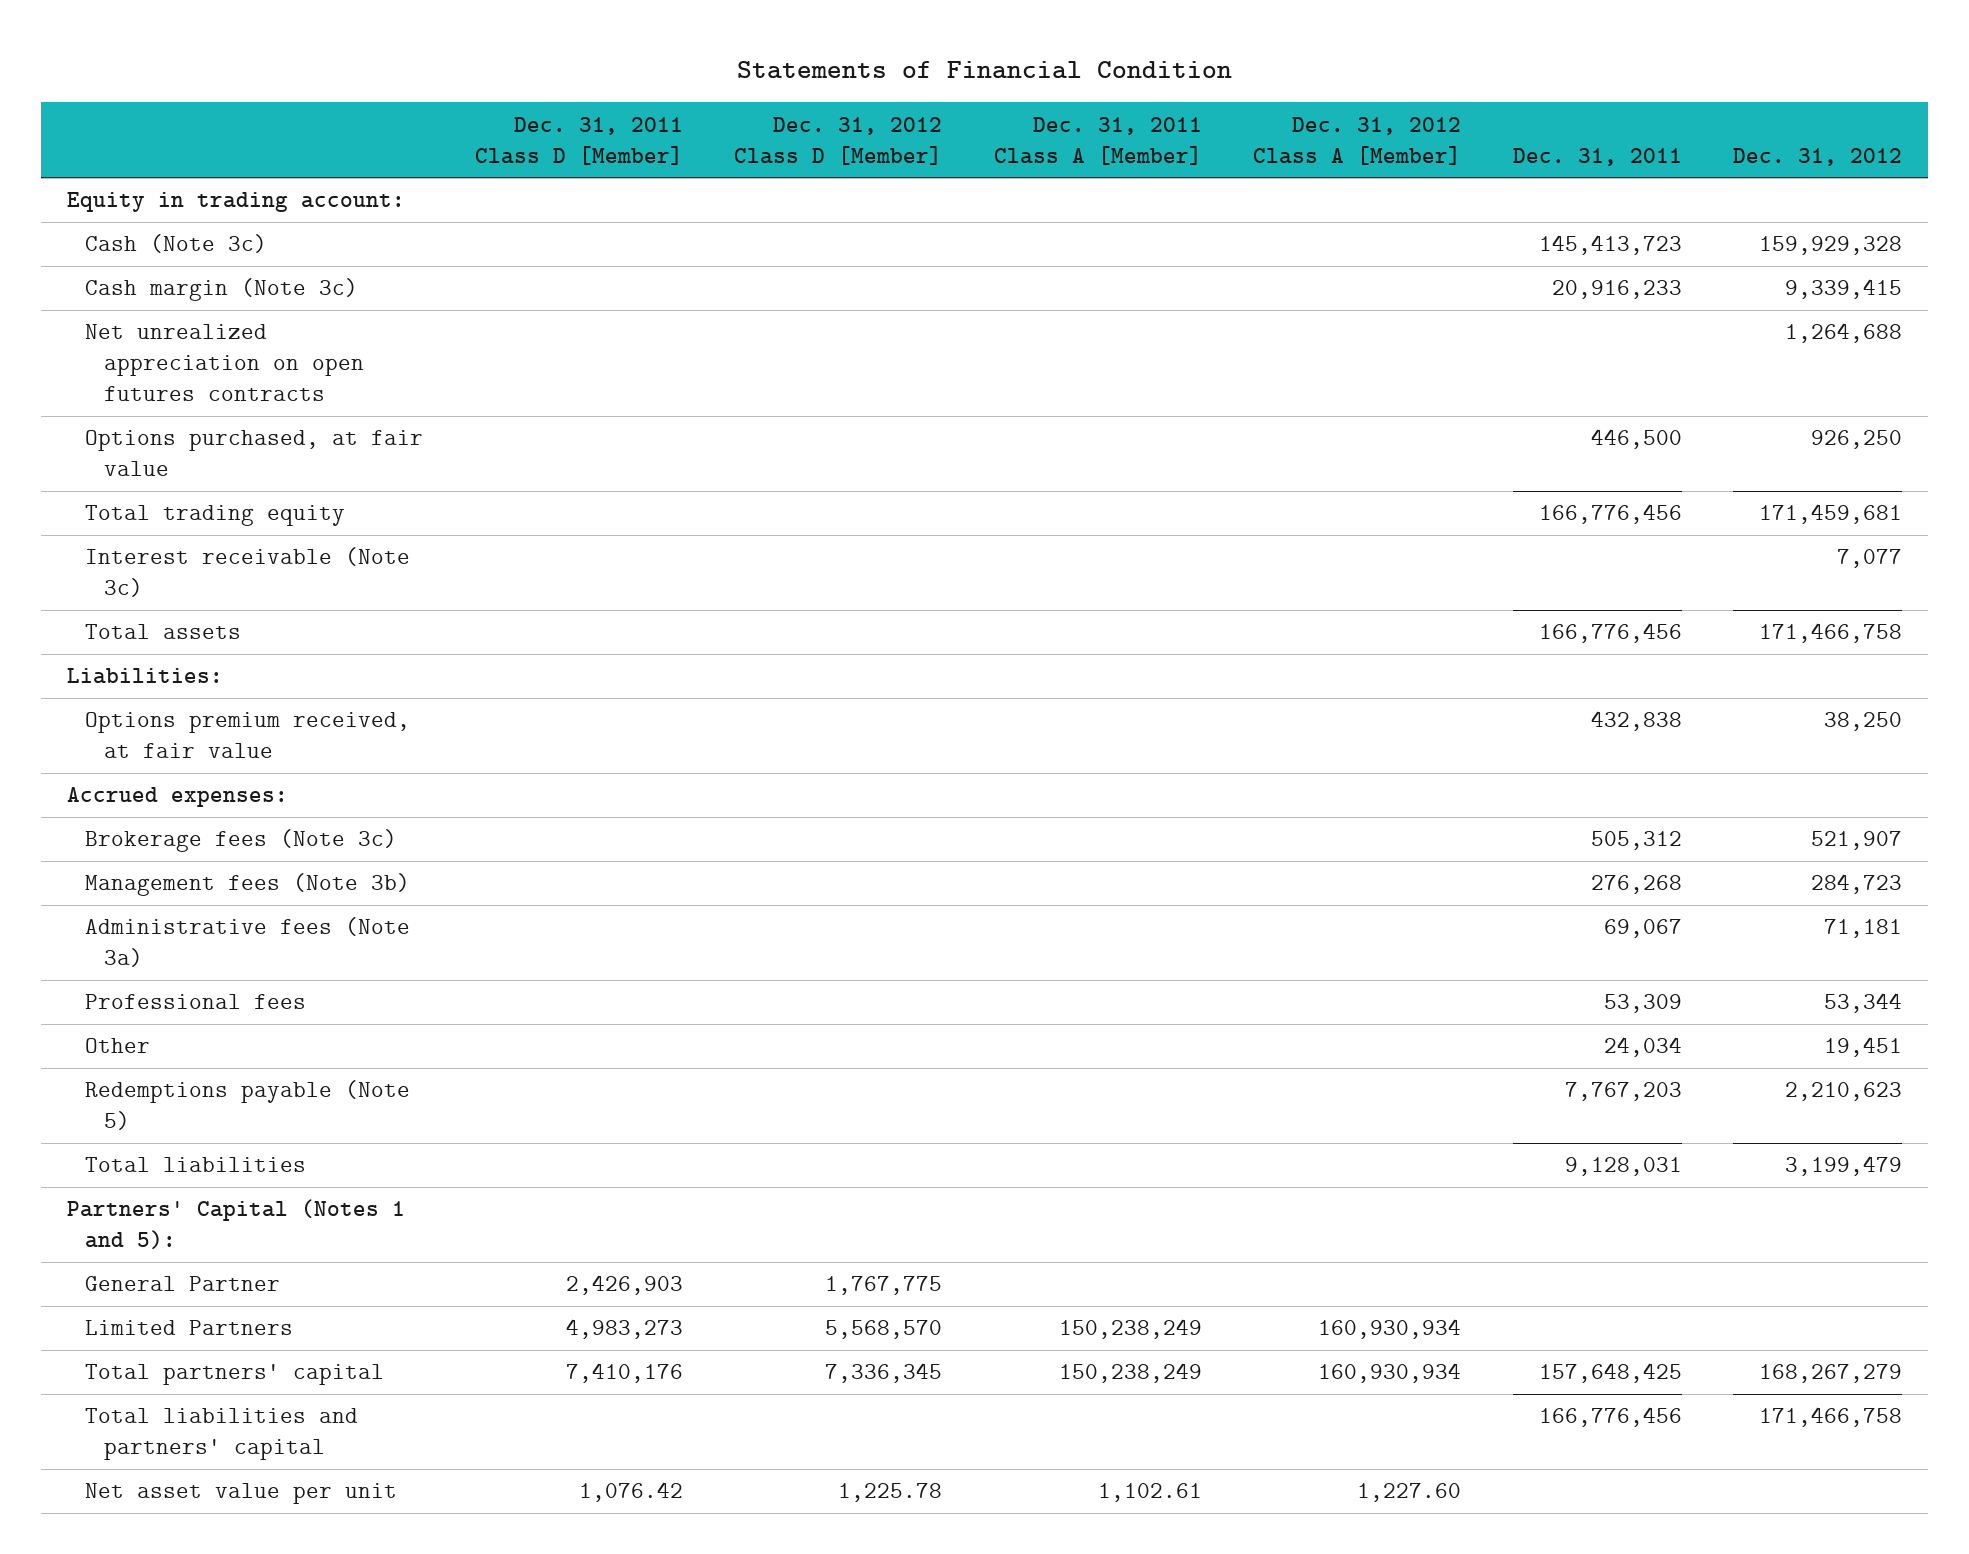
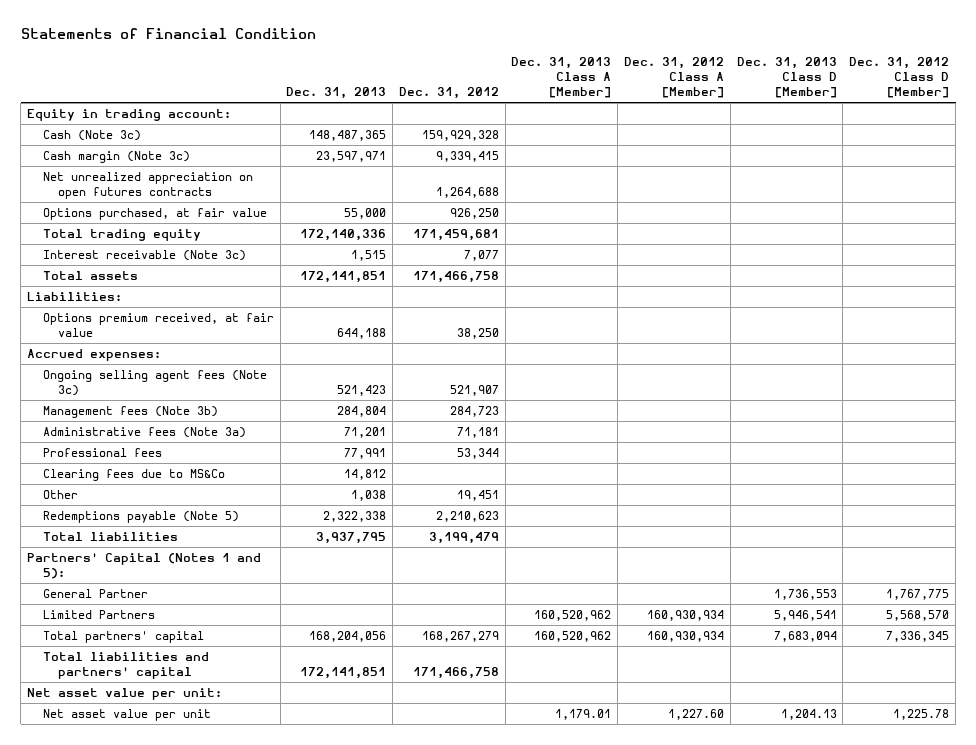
- | Dec. 31, 2011 Class D [Member] | Dec. 31, 2012 Class D [Member] | Dec. 31, 2011 Class A [Member] | Dec. 31, 2012 Class A [Member] | Dec. 31, 2011 | Dec. 31, 2012
+ | Dec. 31, 2013 | Dec. 31, 2012 | Dec. 31, 2013 Class A [Member] | Dec. 31, 2012 Class A [Member] | Dec. 31, 2013 Class D [Member] | Dec. 31, 2012 Class D [Member]
- Brokerage fees (Note 3c) | | | | | 505,312 | 521,907
+ Ongoing selling agent fees (Note 3c) | 521,423 | 521,907 | | | |
+ Clearing fees due to MS&Co | 14,812 | | | | |
+ Net asset value per unit:

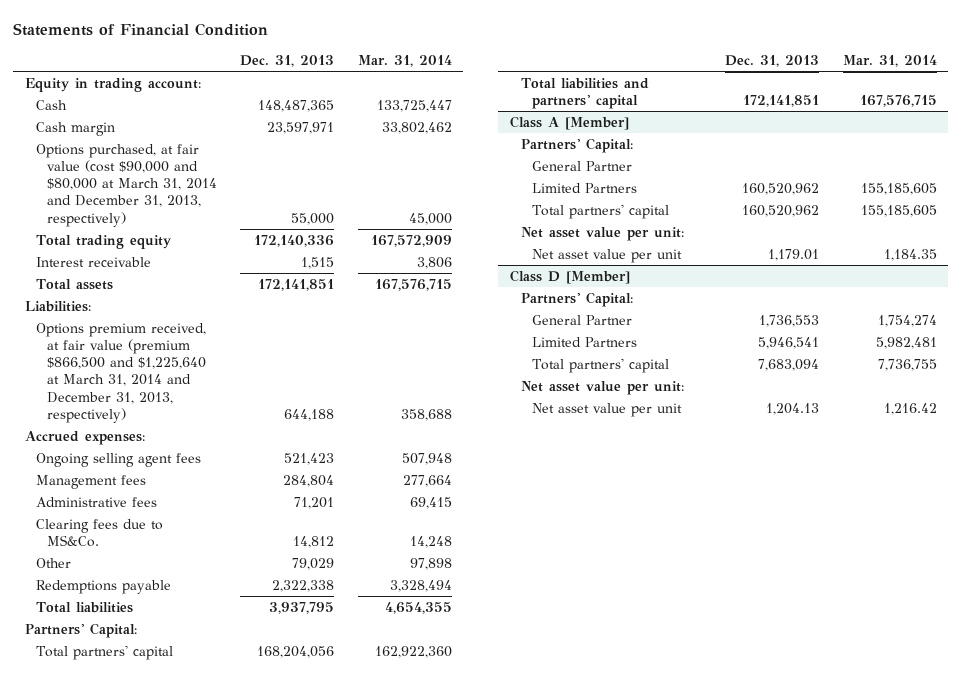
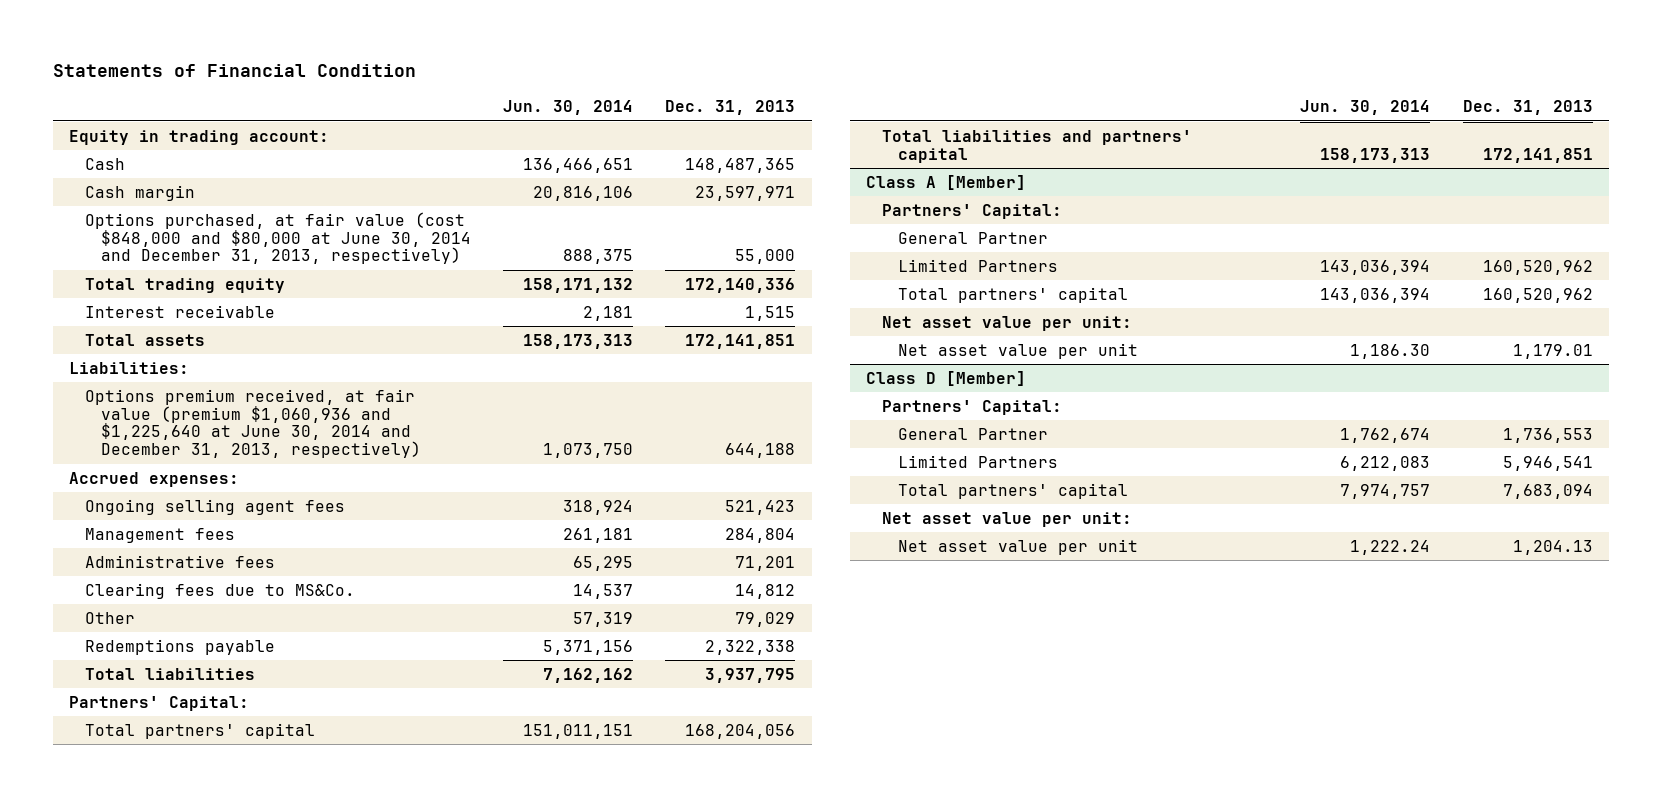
- | Dec. 31, 2013 | Mar. 31, 2014
+ | Jun. 30, 2014 | Dec. 31, 2013
- Options purchased, at fair value (cost $90,000 and $80,000 at March 31, 2014 and December 31, 2013, respectively) | 55,000 | 45,000
+ Options purchased, at fair value (cost $848,000 and $80,000 at June 30, 2014 and December 31, 2013, respectively) | 888,375 | 55,000
- Options premium received, at fair value (premium $866,500 and $1,225,640 at March 31, 2014 and December 31, 2013, respectively) | 644,188 | 358,688
+ Options premium received, at fair value (premium $1,060,936 and $1,225,640 at June 30, 2014 and December 31, 2013, respectively) | 1,073,750 | 644,188

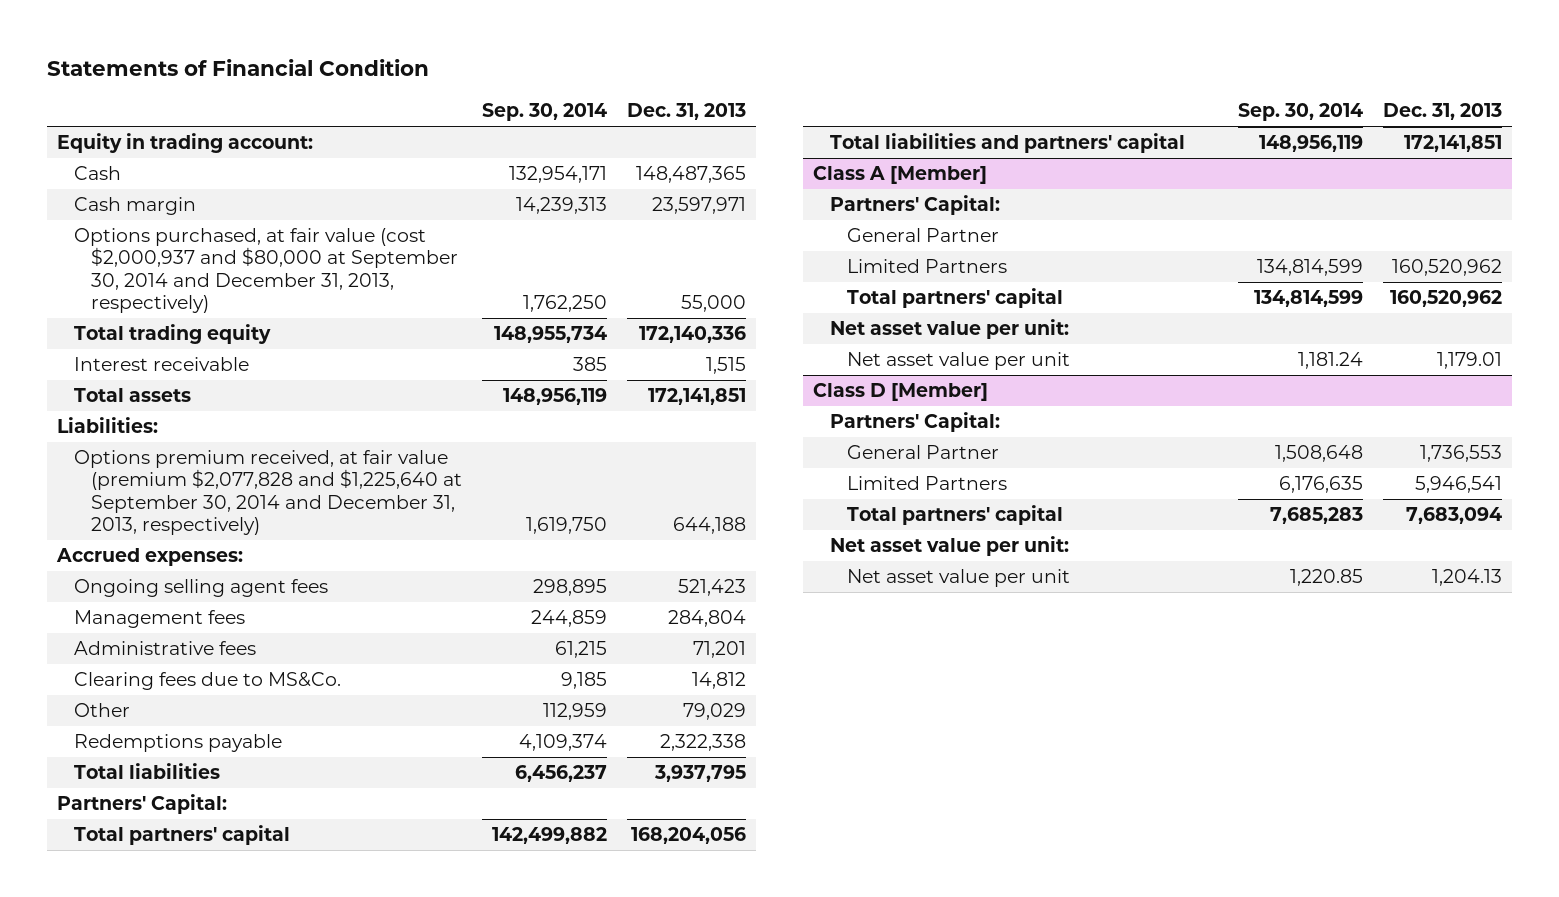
- | Jun. 30, 2014 | Dec. 31, 2013
+ | Sep. 30, 2014 | Dec. 31, 2013
- Options purchased, at fair value (cost $848,000 and $80,000 at June 30, 2014 and December 31, 2013, respectively) | 888,375 | 55,000
+ Options purchased, at fair value (cost $2,000,937 and $80,000 at September 30, 2014 and December 31, 2013, respectively) | 1,762,250 | 55,000
- Options premium received, at fair value (premium $1,060,936 and $1,225,640 at June 30, 2014 and December 31, 2013, respectively) | 1,073,750 | 644,188
+ Options premium received, at fair value (premium $2,077,828 and $1,225,640 at September 30, 2014 and December 31, 2013, respectively) | 1,619,750 | 644,188

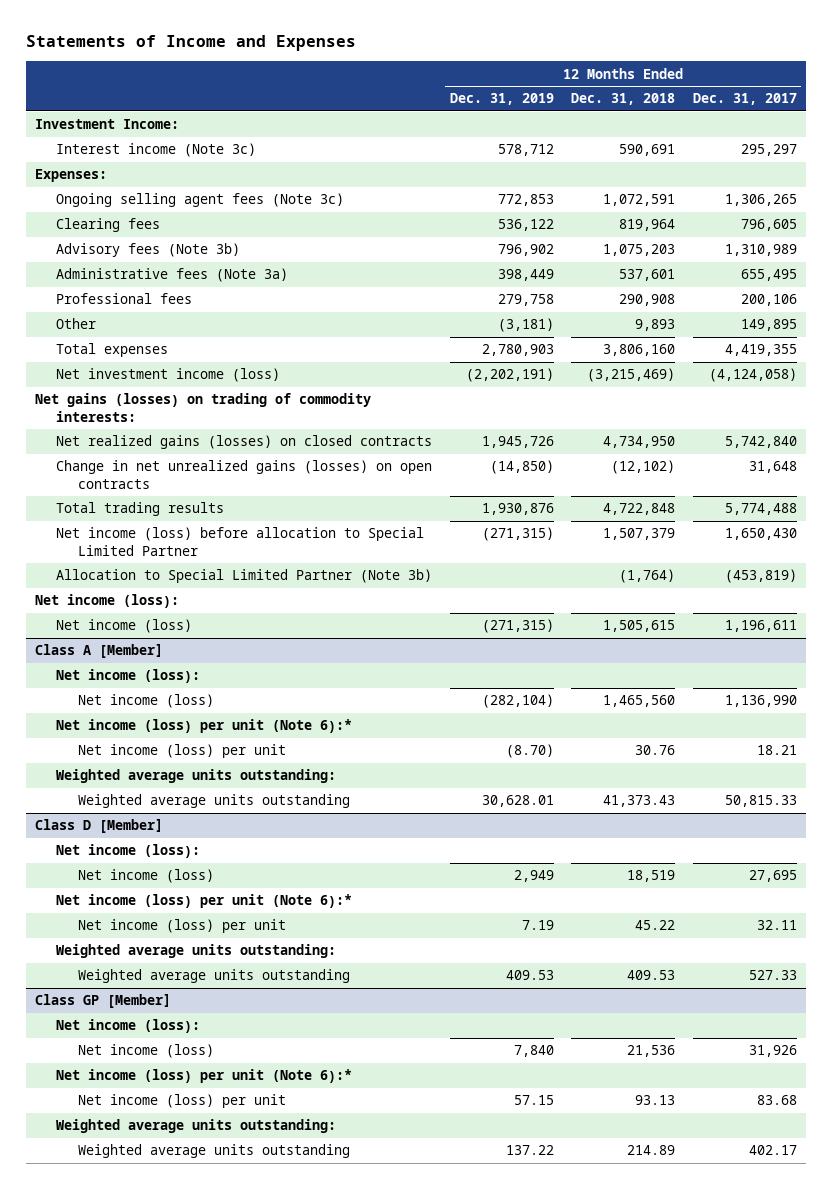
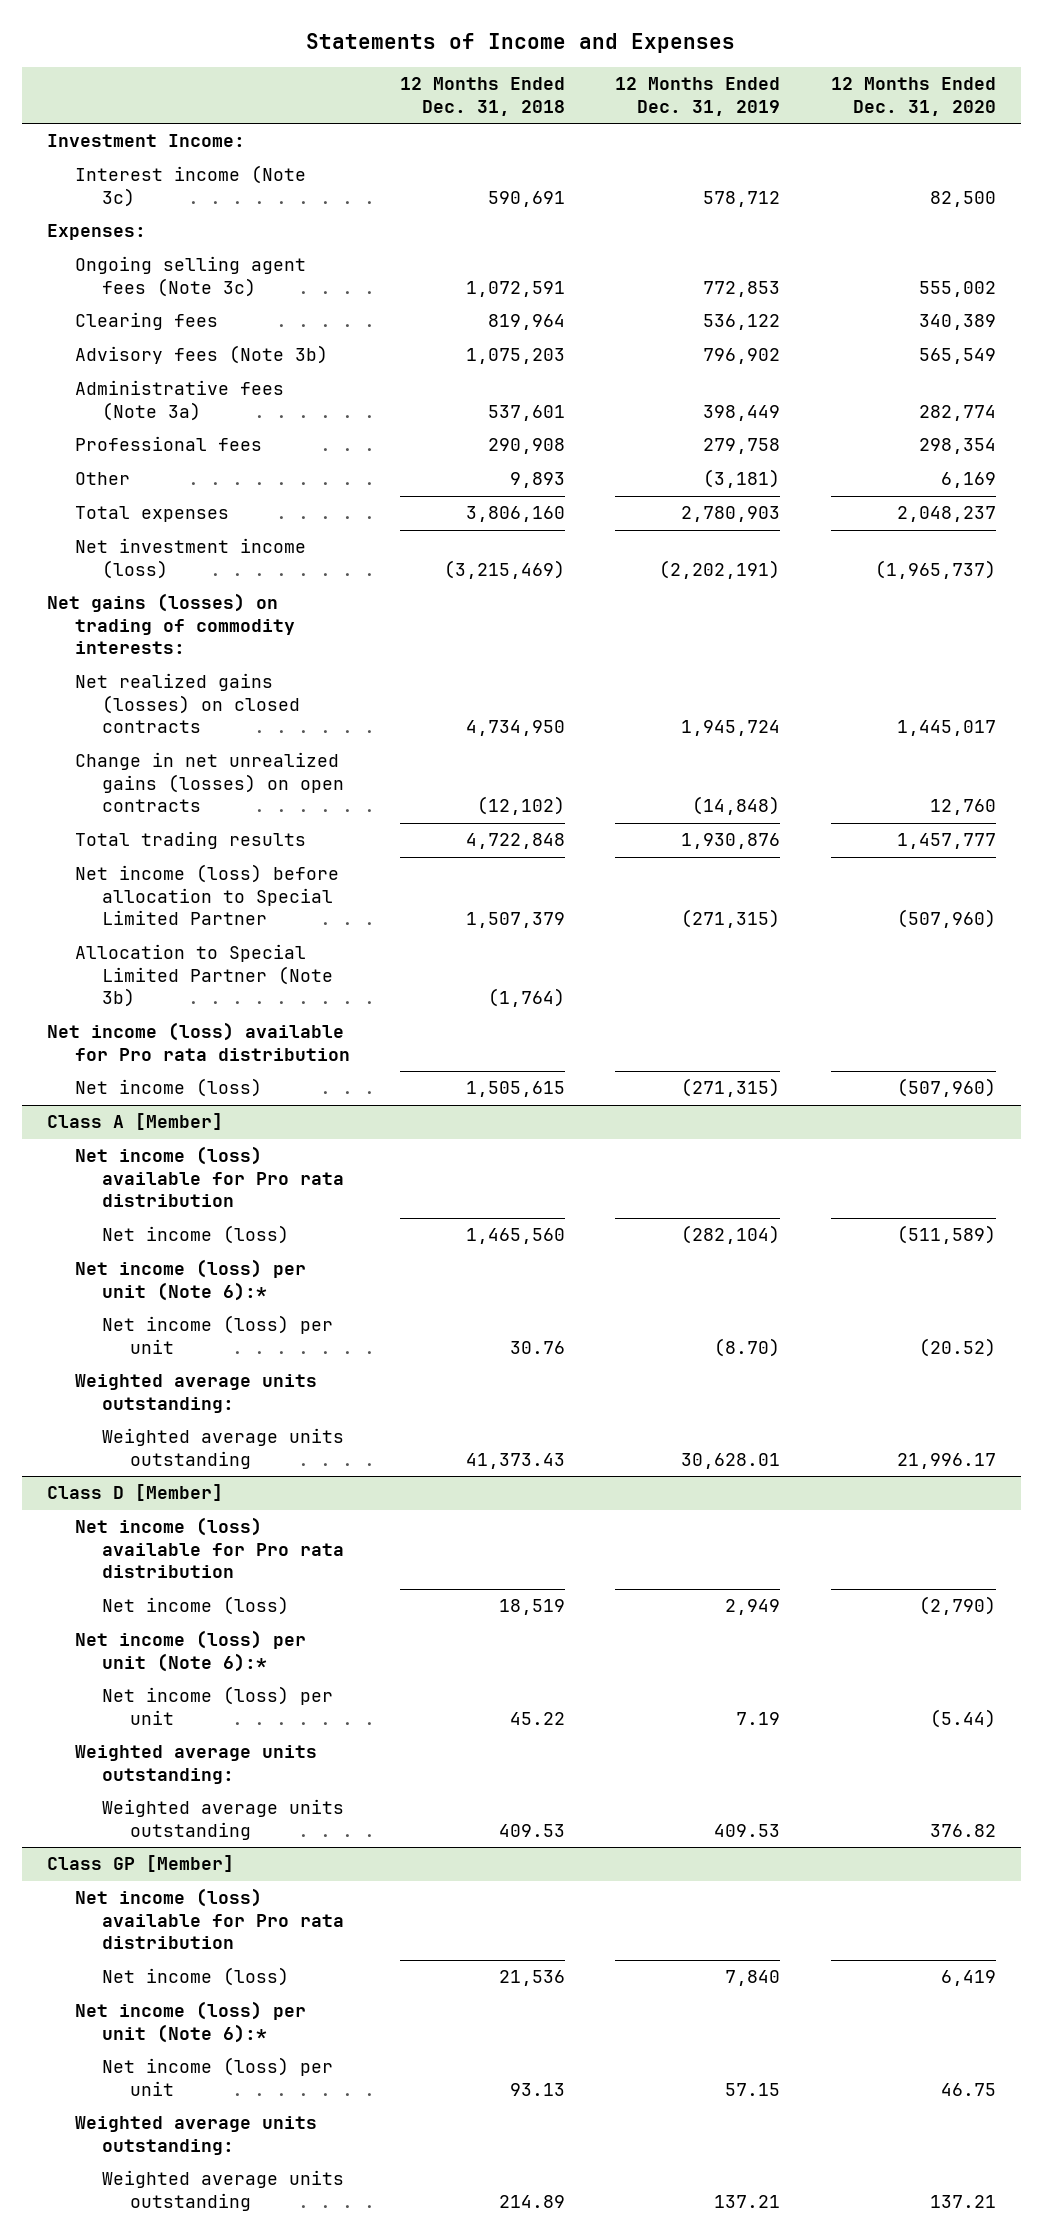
- | 12 Months Ended Dec. 31, 2019 | 12 Months Ended Dec. 31, 2018 | 12 Months Ended Dec. 31, 2017
+ | 12 Months Ended Dec. 31, 2018 | 12 Months Ended Dec. 31, 2019 | 12 Months Ended Dec. 31, 2020
- Net realized gains (losses) on closed contracts | 1,945,726 | 4,734,950 | 5,742,840
- Change in net unrealized gains (losses) on open contracts | (14,850) | (12,102) | 31,648
+ Net realized gains (losses) on closed contracts | 4,734,950 | 1,945,724 | 1,445,017
+ Change in net unrealized gains (losses) on open contracts | (12,102) | (14,848) | 12,760
- Net income (loss):
+ Net income (loss) available for Pro rata distribution
@ Class A [Member]
- Net income (loss):
+ Net income (loss) available for Pro rata distribution
@ Class D [Member]
- Net income (loss):
+ Net income (loss) available for Pro rata distribution
@ Class GP [Member]
- Net income (loss):
+ Net income (loss) available for Pro rata distribution
- Weighted average units outstanding | 137.22 | 214.89 | 402.17
+ Weighted average units outstanding | 214.89 | 137.21 | 137.21

